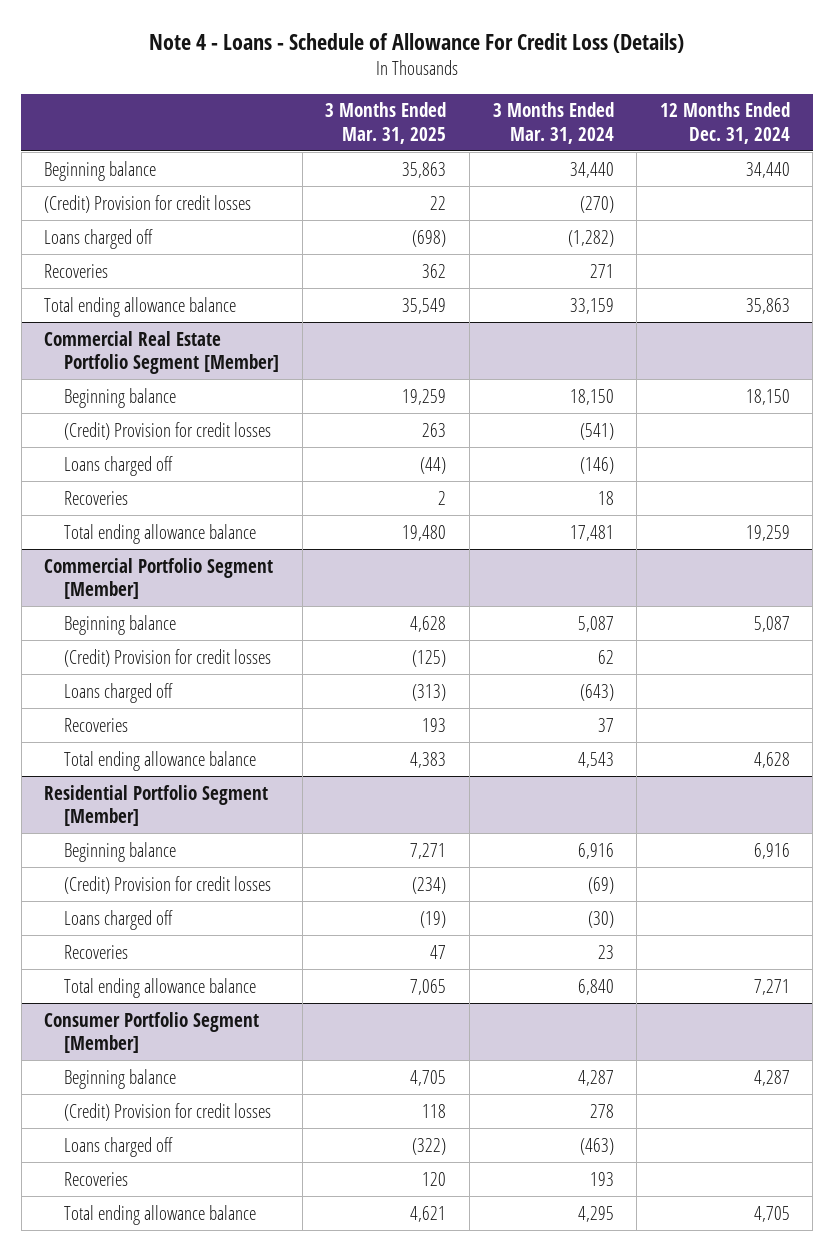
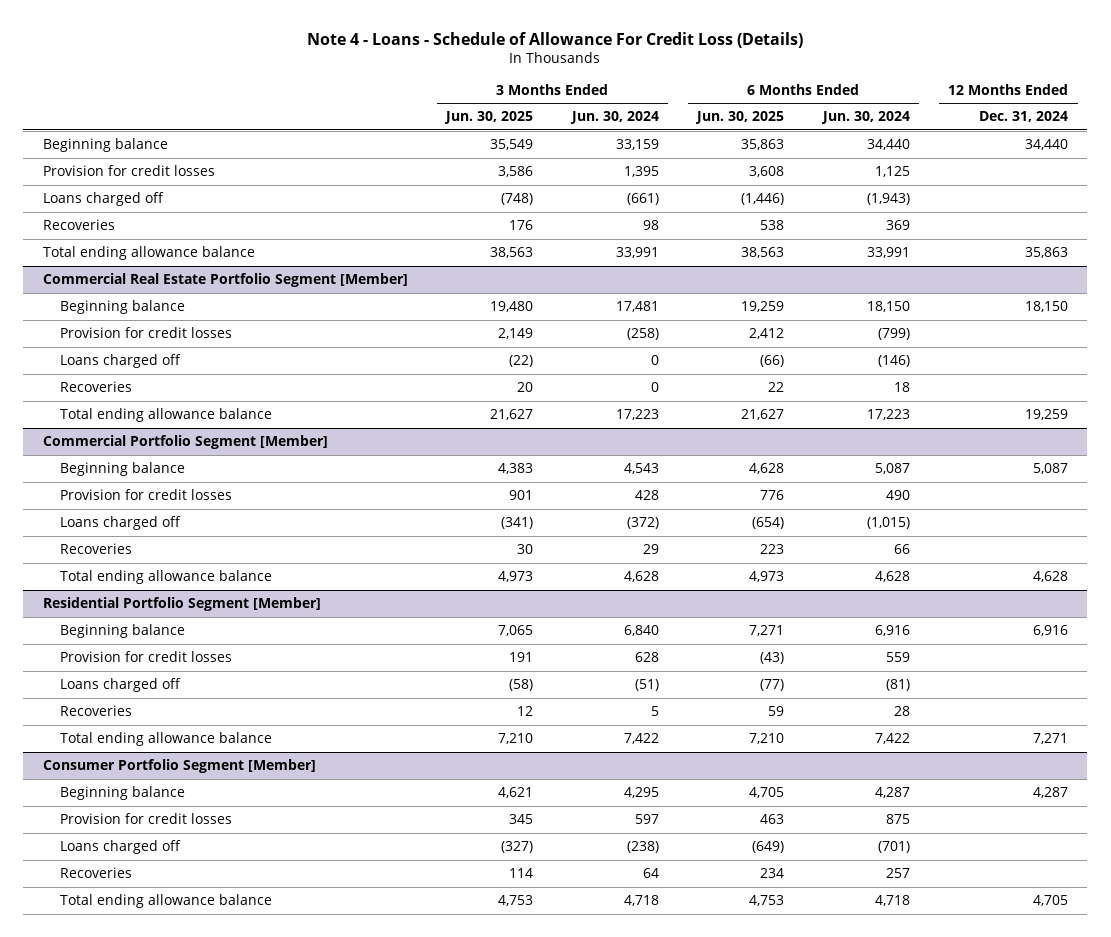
- | 3 Months Ended Mar. 31, 2025 | 3 Months Ended Mar. 31, 2024 | 12 Months Ended Dec. 31, 2024
+ | 3 Months Ended Jun. 30, 2025 | 3 Months Ended Jun. 30, 2024 | 6 Months Ended Jun. 30, 2025 | 6 Months Ended Jun. 30, 2024 | 12 Months Ended Dec. 31, 2024
- (Credit) Provision for credit losses | 22 | (270) |
+ Provision for credit losses | 3,586 | 1,395 | 3,608 | 1,125 |
@ Commercial Real Estate Portfolio Segment [Member]
- (Credit) Provision for credit losses | 263 | (541) |
+ Provision for credit losses | 2,149 | (258) | 2,412 | (799) |
@ Commercial Portfolio Segment [Member]
- (Credit) Provision for credit losses | (125) | 62 |
+ Provision for credit losses | 901 | 428 | 776 | 490 |
@ Residential Portfolio Segment [Member]
- (Credit) Provision for credit losses | (234) | (69) |
+ Provision for credit losses | 191 | 628 | (43) | 559 |
@ Consumer Portfolio Segment [Member]
- (Credit) Provision for credit losses | 118 | 278 |
+ Provision for credit losses | 345 | 597 | 463 | 875 |

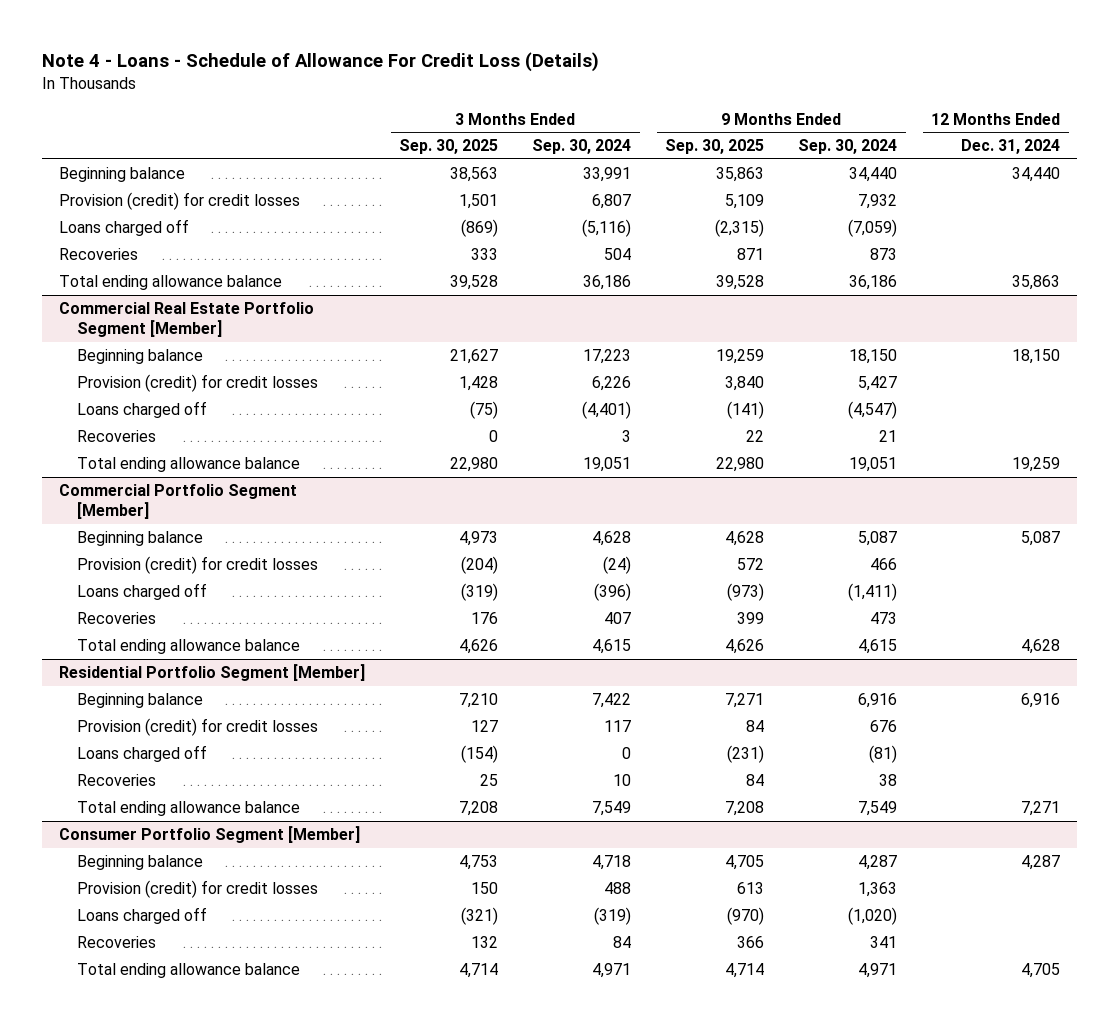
- | 3 Months Ended Jun. 30, 2025 | 3 Months Ended Jun. 30, 2024 | 6 Months Ended Jun. 30, 2025 | 6 Months Ended Jun. 30, 2024 | 12 Months Ended Dec. 31, 2024
+ | 3 Months Ended Sep. 30, 2025 | 3 Months Ended Sep. 30, 2024 | 9 Months Ended Sep. 30, 2025 | 9 Months Ended Sep. 30, 2024 | 12 Months Ended Dec. 31, 2024
- Provision for credit losses | 3,586 | 1,395 | 3,608 | 1,125 |
+ Provision (credit) for credit losses | 1,501 | 6,807 | 5,109 | 7,932 |
@ Commercial Real Estate Portfolio Segment [Member]
- Provision for credit losses | 2,149 | (258) | 2,412 | (799) |
+ Provision (credit) for credit losses | 1,428 | 6,226 | 3,840 | 5,427 |
@ Commercial Portfolio Segment [Member]
- Provision for credit losses | 901 | 428 | 776 | 490 |
+ Provision (credit) for credit losses | (204) | (24) | 572 | 466 |
@ Residential Portfolio Segment [Member]
- Provision for credit losses | 191 | 628 | (43) | 559 |
+ Provision (credit) for credit losses | 127 | 117 | 84 | 676 |
@ Consumer Portfolio Segment [Member]
- Provision for credit losses | 345 | 597 | 463 | 875 |
+ Provision (credit) for credit losses | 150 | 488 | 613 | 1,363 |

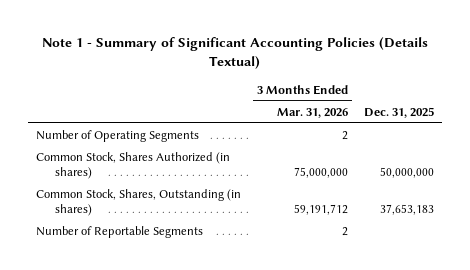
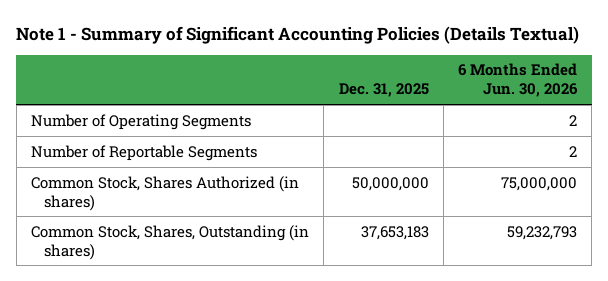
- | 3 Months Ended Mar. 31, 2026 | Dec. 31, 2025
+ | Dec. 31, 2025 | 6 Months Ended Jun. 30, 2026
moved up: Number of Reportable Segments | | 2

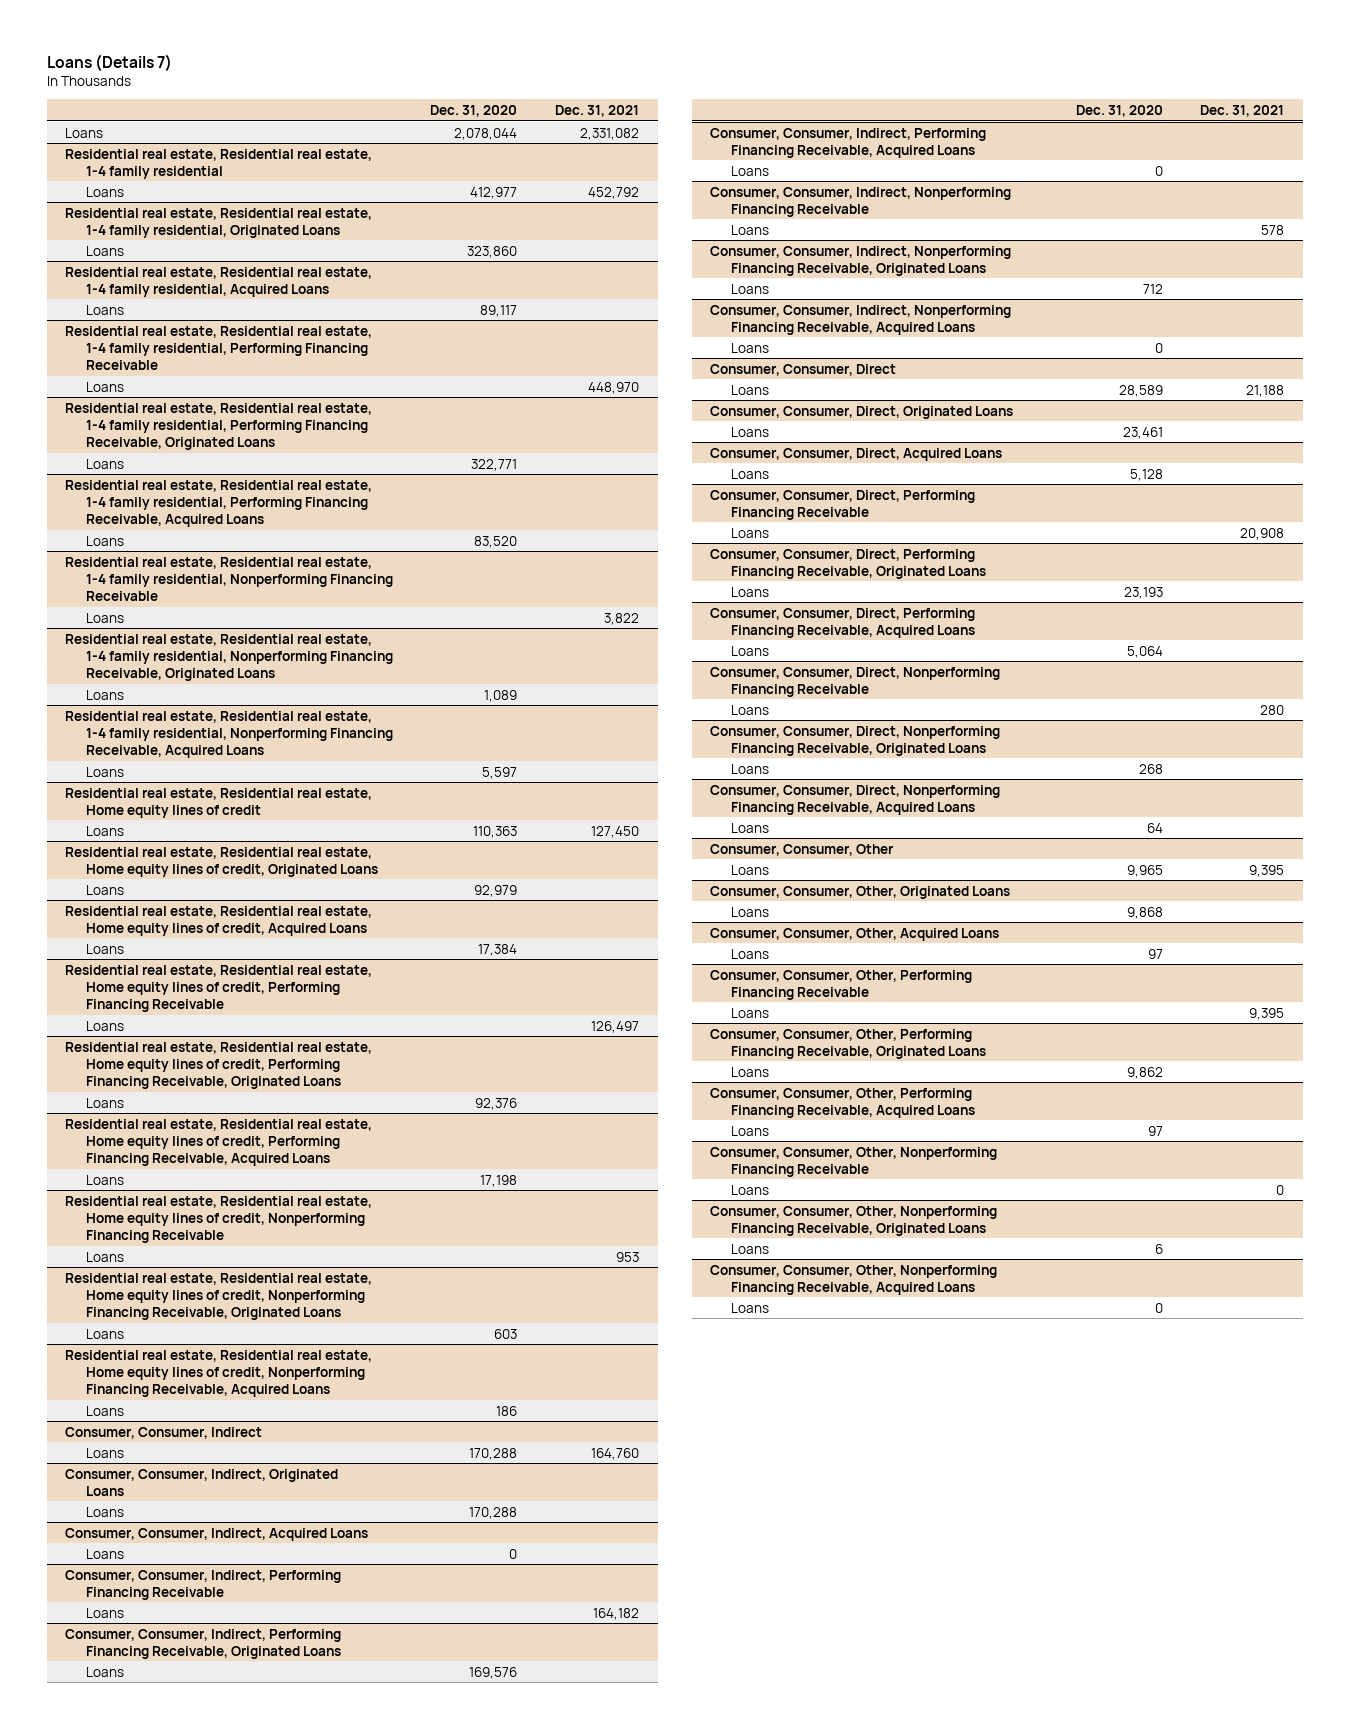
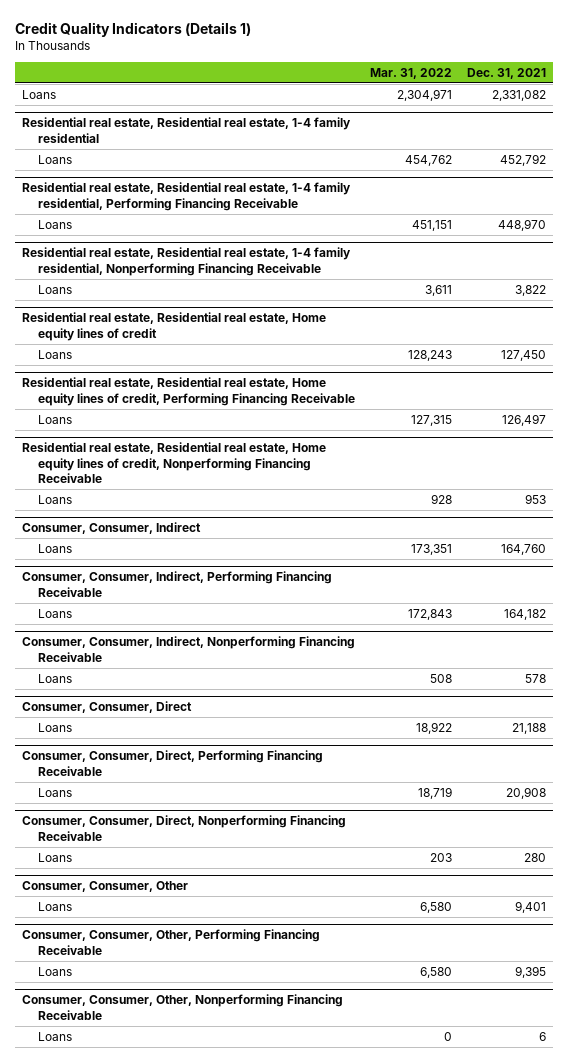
- Loans (Details 7)
+ Credit Quality Indicators (Details 1)
- | Dec. 31, 2020 | Dec. 31, 2021
+ | Mar. 31, 2022 | Dec. 31, 2021
- Residential real estate, Residential real estate, 1-4 family residential, Originated Loans
- Loans | 323,860 |
- Residential real estate, Residential real estate, 1-4 family residential, Acquired Loans
- Loans | 89,117 |
- Residential real estate, Residential real estate, 1-4 family residential, Performing Financing Receivable, Originated Loans
- Loans | 322,771 |
- Residential real estate, Residential real estate, 1-4 family residential, Performing Financing Receivable, Acquired Loans
- Loans | 83,520 |
- Residential real estate, Residential real estate, 1-4 family residential, Nonperforming Financing Receivable, Originated Loans
- Loans | 1,089 |
- Residential real estate, Residential real estate, 1-4 family residential, Nonperforming Financing Receivable, Acquired Loans
- Loans | 5,597 |
- Residential real estate, Residential real estate, Home equity lines of credit, Originated Loans
- Loans | 92,979 |
- Residential real estate, Residential real estate, Home equity lines of credit, Acquired Loans
- Loans | 17,384 |
- Residential real estate, Residential real estate, Home equity lines of credit, Performing Financing Receivable, Originated Loans
- Loans | 92,376 |
- Residential real estate, Residential real estate, Home equity lines of credit, Performing Financing Receivable, Acquired Loans
- Loans | 17,198 |
- Residential real estate, Residential real estate, Home equity lines of credit, Nonperforming Financing Receivable, Originated Loans
- Loans | 603 |
- Residential real estate, Residential real estate, Home equity lines of credit, Nonperforming Financing Receivable, Acquired Loans
- Loans | 186 |
- Consumer, Consumer, Indirect, Originated Loans
- Loans | 170,288 |
- Consumer, Consumer, Indirect, Acquired Loans
- Loans | 0 |
- Consumer, Consumer, Indirect, Performing Financing Receivable, Originated Loans
- Loans | 169,576 |
- Consumer, Consumer, Indirect, Performing Financing Receivable, Acquired Loans
- Loans | 0 |
- Consumer, Consumer, Indirect, Nonperforming Financing Receivable, Originated Loans
- Loans | 712 |
- Consumer, Consumer, Indirect, Nonperforming Financing Receivable, Acquired Loans
- Loans | 0 |
- Consumer, Consumer, Direct, Originated Loans
- Loans | 23,461 |
- Consumer, Consumer, Direct, Acquired Loans
- Loans | 5,128 |
- Consumer, Consumer, Direct, Performing Financing Receivable, Originated Loans
- Loans | 23,193 |
- Consumer, Consumer, Direct, Performing Financing Receivable, Acquired Loans
- Loans | 5,064 |
- Consumer, Consumer, Direct, Nonperforming Financing Receivable, Originated Loans
- Loans | 268 |
- Consumer, Consumer, Direct, Nonperforming Financing Receivable, Acquired Loans
- Loans | 64 |
@ Consumer, Consumer, Other
- Loans | 9,965 | 9,395
- Consumer, Consumer, Other, Originated Loans
- Loans | 9,868 |
- Consumer, Consumer, Other, Acquired Loans
- Loans | 97 |
@ Consumer, Consumer, Other
+ Loans | 6,580 | 9,401
- Consumer, Consumer, Other, Performing Financing Receivable, Originated Loans
- Loans | 9,862 |
- Consumer, Consumer, Other, Performing Financing Receivable, Acquired Loans
- Loans | 97 |
@ Consumer, Consumer, Other, Nonperforming Financing Receivable
- Loans | | 0
- Consumer, Consumer, Other, Nonperforming Financing Receivable, Originated Loans
- Loans | 6 |
- Consumer, Consumer, Other, Nonperforming Financing Receivable, Acquired Loans
- Loans | 0 |
@ Consumer, Consumer, Other, Nonperforming Financing Receivable
+ Loans | 0 | 6

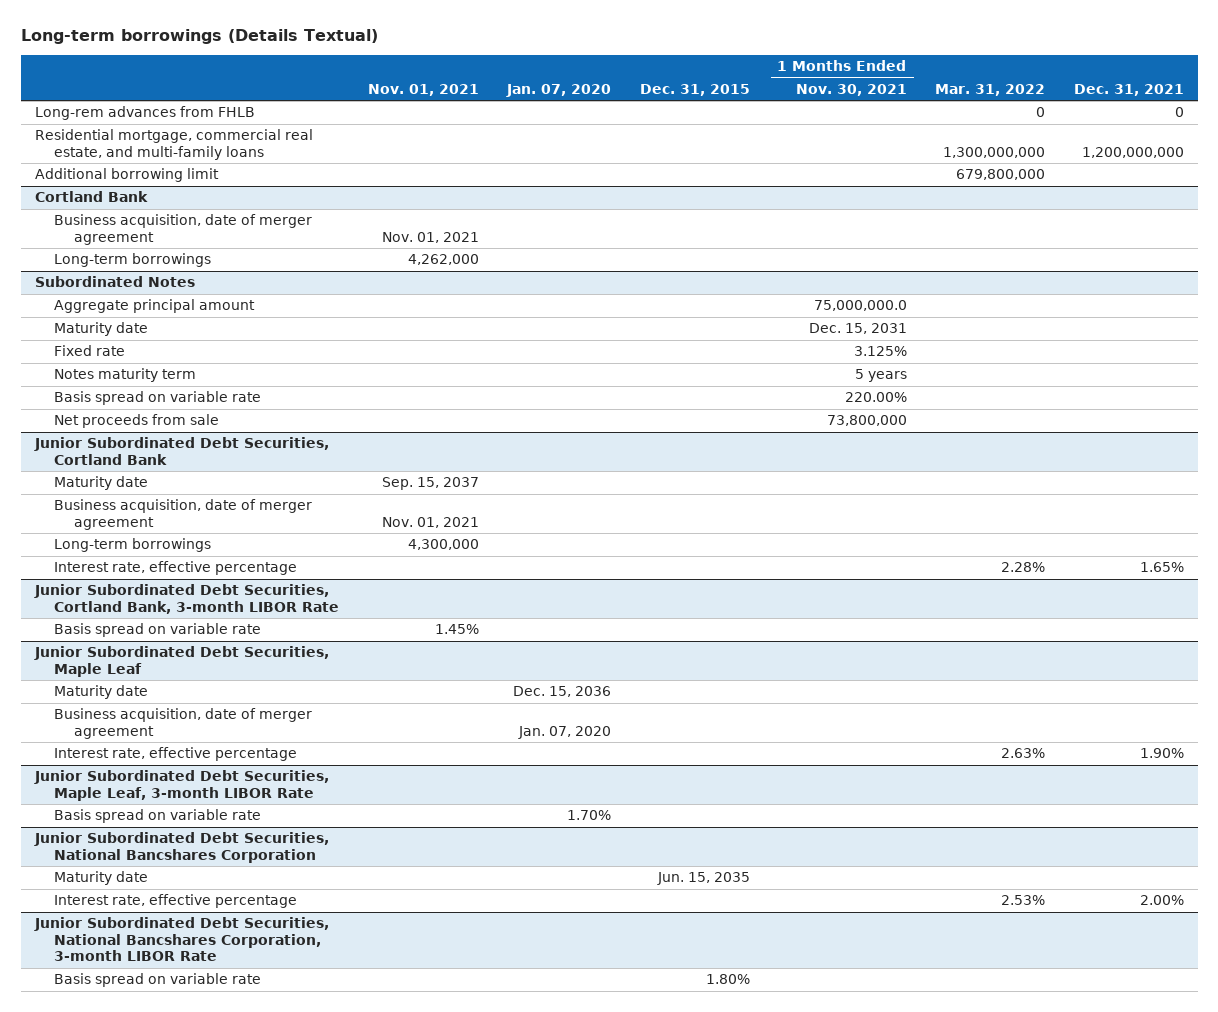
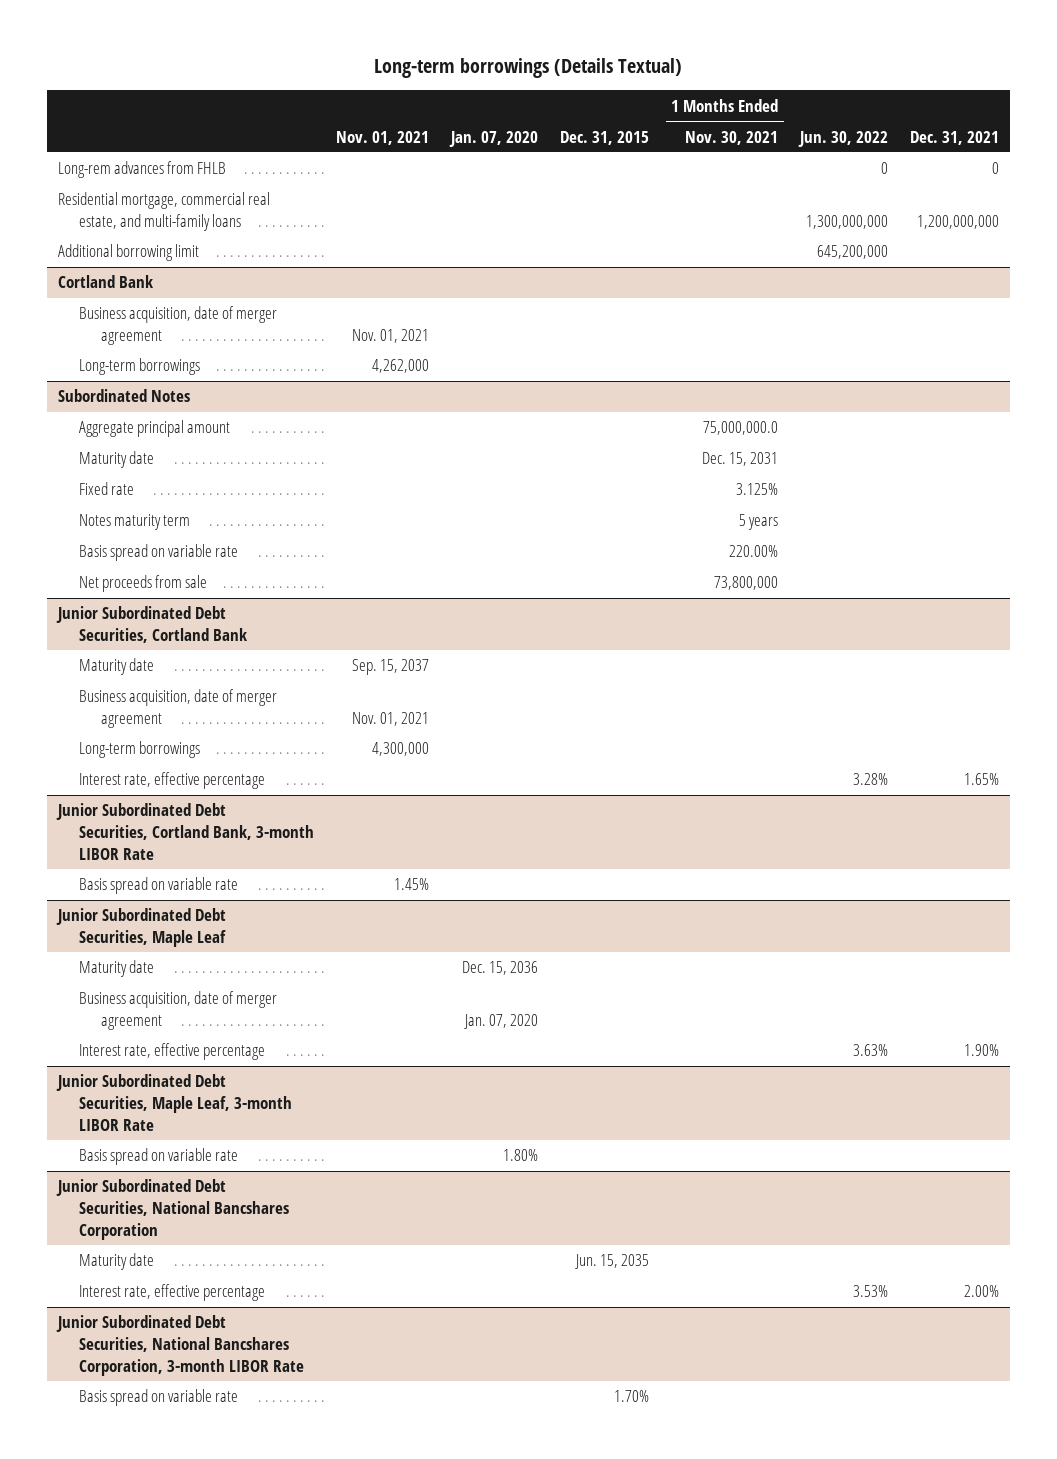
- | Nov. 01, 2021 | Jan. 07, 2020 | Dec. 31, 2015 | 1 Months Ended Nov. 30, 2021 | Mar. 31, 2022 | Dec. 31, 2021
+ | Nov. 01, 2021 | Jan. 07, 2020 | Dec. 31, 2015 | 1 Months Ended Nov. 30, 2021 | Jun. 30, 2022 | Dec. 31, 2021
@ Junior Subordinated Debt Securities, Maple Leaf, 3-month LIBOR Rate
- Basis spread on variable rate | | 1.70% | | | |
+ Basis spread on variable rate | | 1.80% | | | |
@ Junior Subordinated Debt Securities, National Bancshares Corporation, 3-month LIBOR Rate
- Basis spread on variable rate | | | 1.80% | | |
+ Basis spread on variable rate | | | 1.70% | | |

